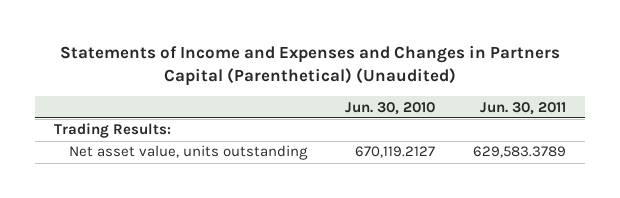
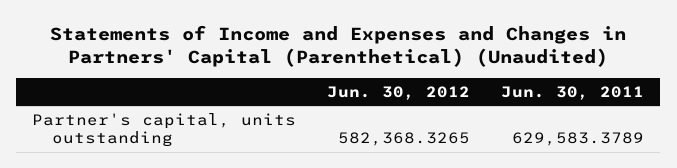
- Statements of Income and Expenses and Changes in Partners Capital (Parenthetical) (Unaudited)
+ Statements of Income and Expenses and Changes in Partners' Capital (Parenthetical) (Unaudited)
- | Jun. 30, 2010 | Jun. 30, 2011
+ | Jun. 30, 2012 | Jun. 30, 2011
- Trading Results:
- Net asset value, units outstanding | 670,119.2127 | 629,583.3789
+ Partner's capital, units outstanding | 582,368.3265 | 629,583.3789

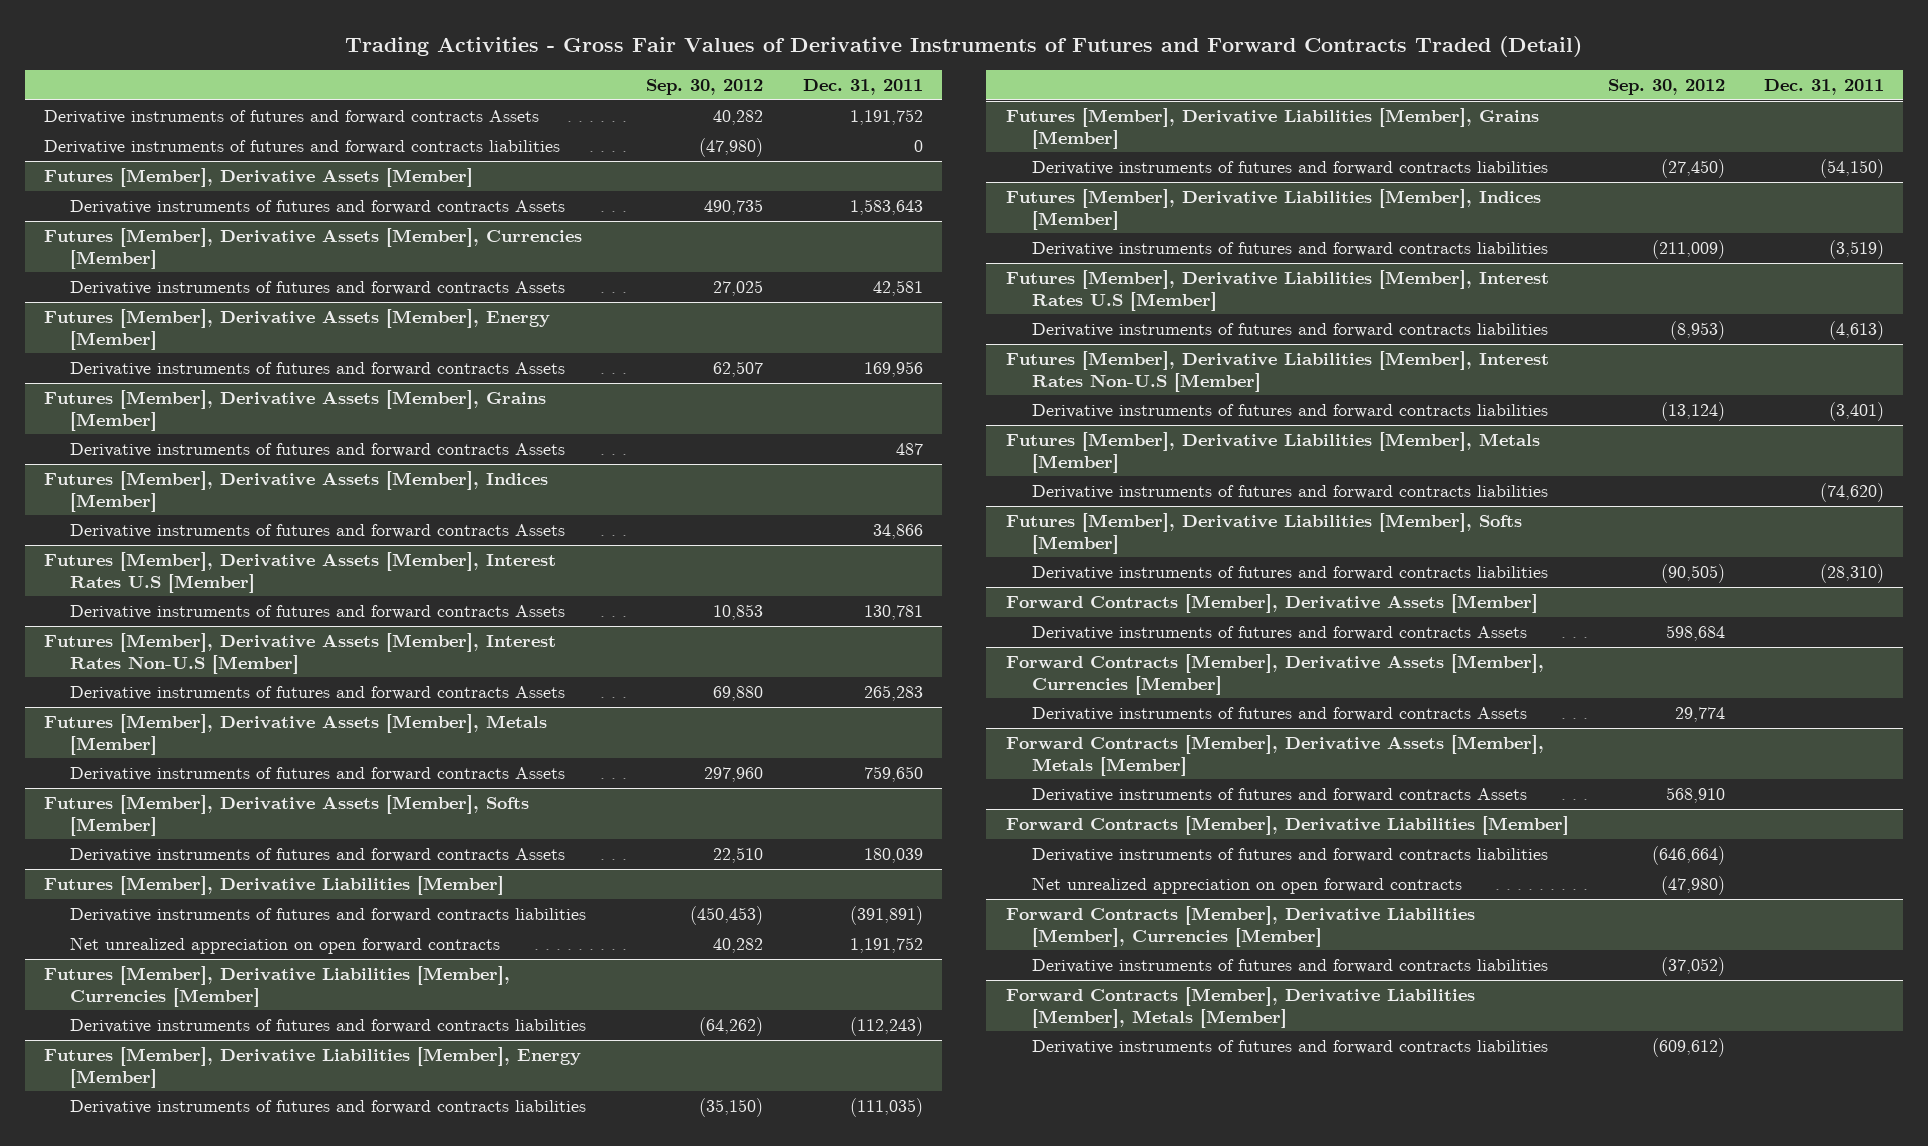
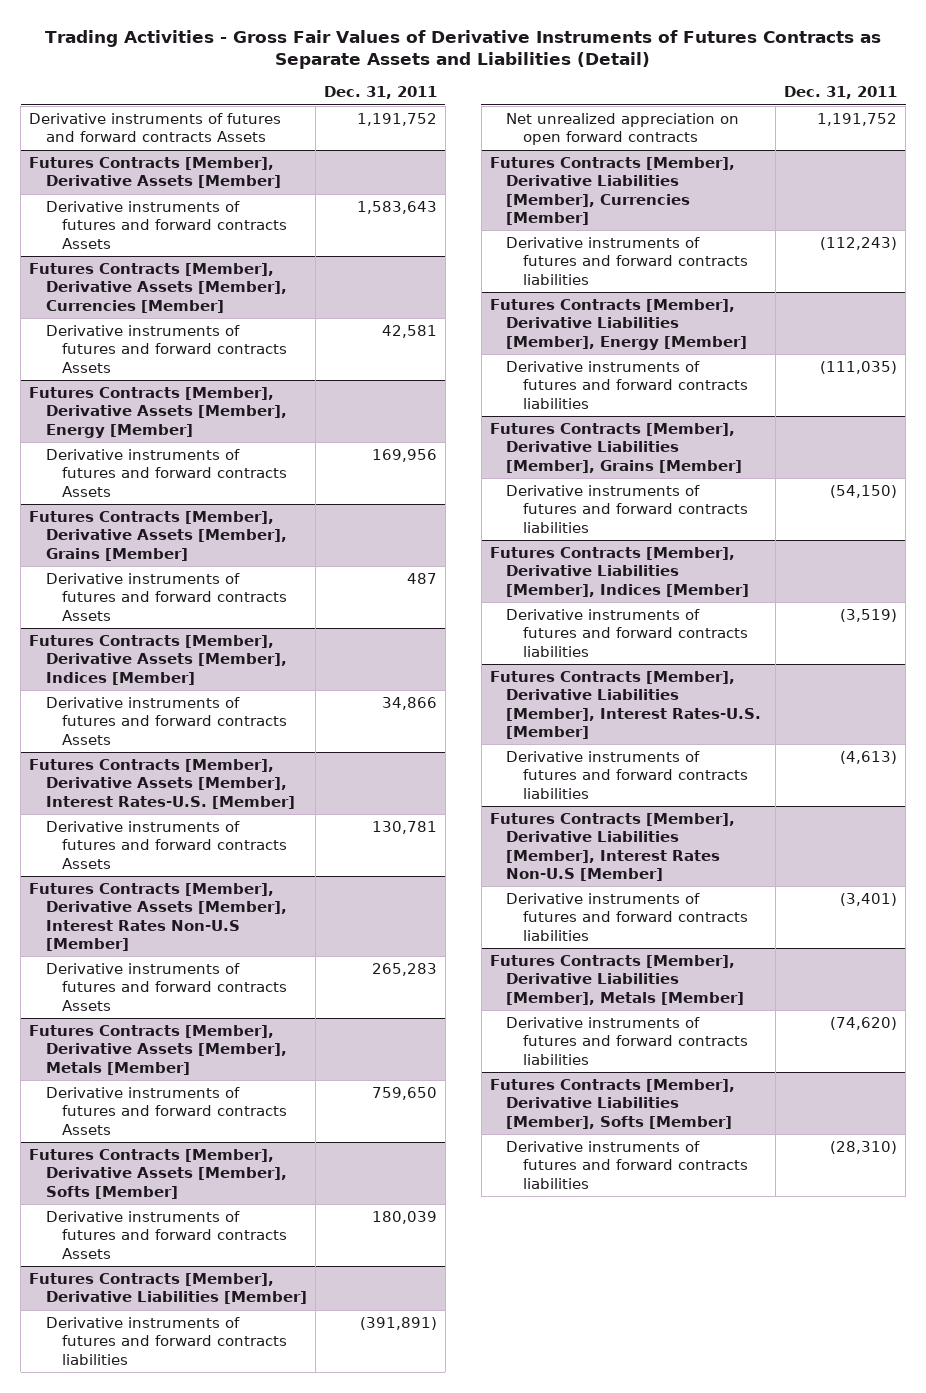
- Trading Activities - Gross Fair Values of Derivative Instruments of Futures and Forward Contracts Traded (Detail)
+ Trading Activities - Gross Fair Values of Derivative Instruments of Futures Contracts as Separate Assets and Liabilities (Detail)
- | Sep. 30, 2012 | Dec. 31, 2011
+ | Dec. 31, 2011
- Derivative instruments of futures and forward contracts liabilities | (47,980) | 0
- Futures [Member], Derivative Assets [Member]
+ Futures Contracts [Member], Derivative Assets [Member]
- Futures [Member], Derivative Assets [Member], Currencies [Member]
+ Futures Contracts [Member], Derivative Assets [Member], Currencies [Member]
- Futures [Member], Derivative Assets [Member], Energy [Member]
+ Futures Contracts [Member], Derivative Assets [Member], Energy [Member]
- Futures [Member], Derivative Assets [Member], Grains [Member]
+ Futures Contracts [Member], Derivative Assets [Member], Grains [Member]
- Futures [Member], Derivative Assets [Member], Indices [Member]
+ Futures Contracts [Member], Derivative Assets [Member], Indices [Member]
- Futures [Member], Derivative Assets [Member], Interest Rates U.S [Member]
+ Futures Contracts [Member], Derivative Assets [Member], Interest Rates-U.S. [Member]
- Futures [Member], Derivative Assets [Member], Interest Rates Non-U.S [Member]
+ Futures Contracts [Member], Derivative Assets [Member], Interest Rates Non-U.S [Member]
- Futures [Member], Derivative Assets [Member], Metals [Member]
+ Futures Contracts [Member], Derivative Assets [Member], Metals [Member]
- Futures [Member], Derivative Assets [Member], Softs [Member]
+ Futures Contracts [Member], Derivative Assets [Member], Softs [Member]
- Futures [Member], Derivative Liabilities [Member]
+ Futures Contracts [Member], Derivative Liabilities [Member]
- Futures [Member], Derivative Liabilities [Member], Currencies [Member]
+ Futures Contracts [Member], Derivative Liabilities [Member], Currencies [Member]
- Futures [Member], Derivative Liabilities [Member], Energy [Member]
+ Futures Contracts [Member], Derivative Liabilities [Member], Energy [Member]
- Futures [Member], Derivative Liabilities [Member], Grains [Member]
+ Futures Contracts [Member], Derivative Liabilities [Member], Grains [Member]
- Futures [Member], Derivative Liabilities [Member], Indices [Member]
+ Futures Contracts [Member], Derivative Liabilities [Member], Indices [Member]
- Futures [Member], Derivative Liabilities [Member], Interest Rates U.S [Member]
+ Futures Contracts [Member], Derivative Liabilities [Member], Interest Rates-U.S. [Member]
- Futures [Member], Derivative Liabilities [Member], Interest Rates Non-U.S [Member]
+ Futures Contracts [Member], Derivative Liabilities [Member], Interest Rates Non-U.S [Member]
- Futures [Member], Derivative Liabilities [Member], Metals [Member]
+ Futures Contracts [Member], Derivative Liabilities [Member], Metals [Member]
- Futures [Member], Derivative Liabilities [Member], Softs [Member]
+ Futures Contracts [Member], Derivative Liabilities [Member], Softs [Member]
- Forward Contracts [Member], Derivative Assets [Member]
- Derivative instruments of futures and forward contracts Assets | 598,684 |
- Forward Contracts [Member], Derivative Assets [Member], Currencies [Member]
- Derivative instruments of futures and forward contracts Assets | 29,774 |
- Forward Contracts [Member], Derivative Assets [Member], Metals [Member]
- Derivative instruments of futures and forward contracts Assets | 568,910 |
- Forward Contracts [Member], Derivative Liabilities [Member]
- Derivative instruments of futures and forward contracts liabilities | (646,664) |
- Net unrealized appreciation on open forward contracts | (47,980) |
- Forward Contracts [Member], Derivative Liabilities [Member], Currencies [Member]
- Derivative instruments of futures and forward contracts liabilities | (37,052) |
- Forward Contracts [Member], Derivative Liabilities [Member], Metals [Member]
- Derivative instruments of futures and forward contracts liabilities | (609,612) |

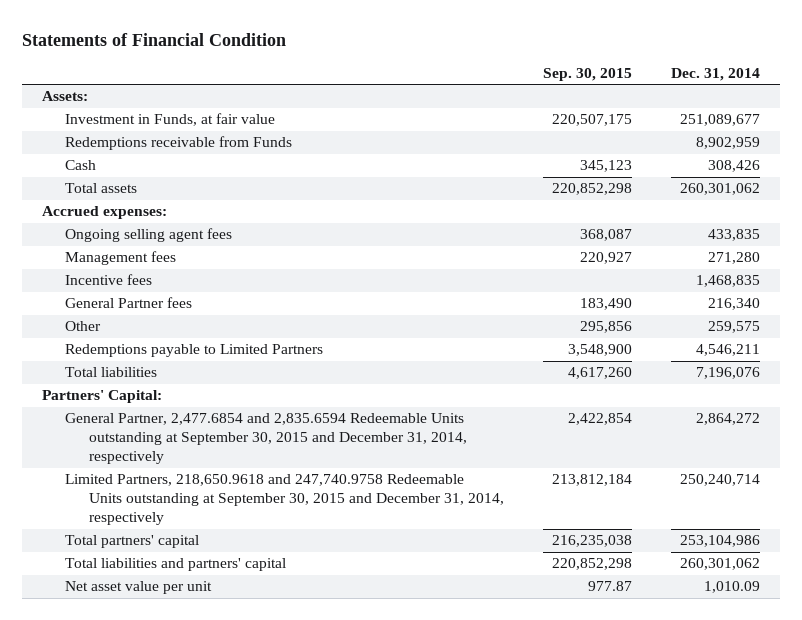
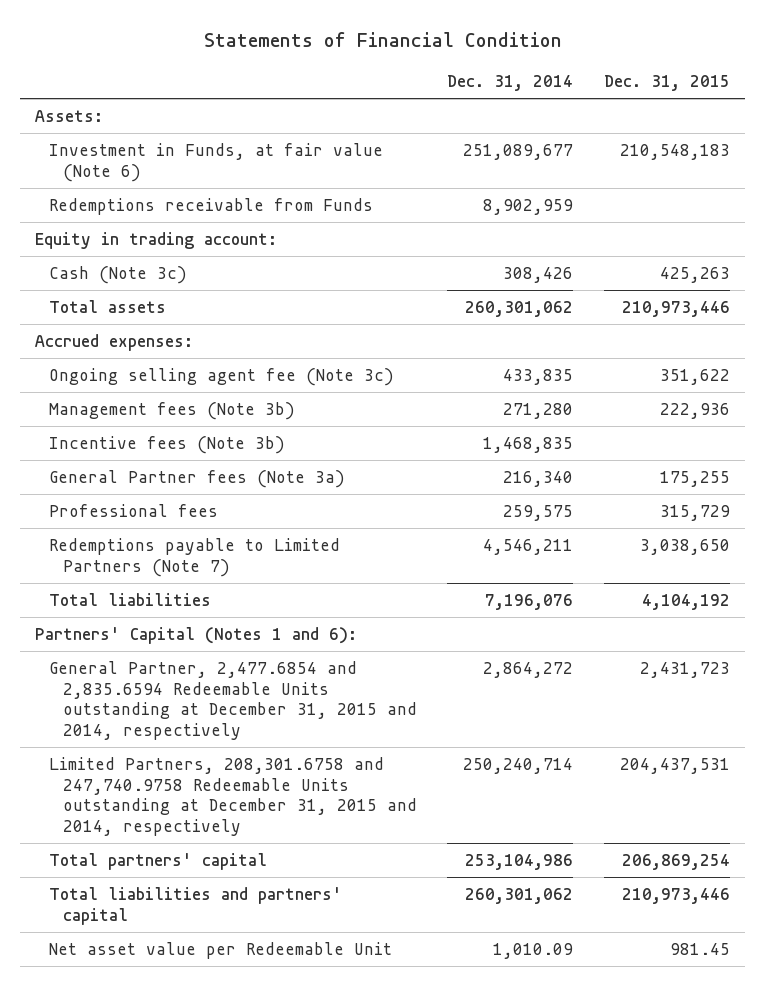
- | Sep. 30, 2015 | Dec. 31, 2014
+ | Dec. 31, 2014 | Dec. 31, 2015
- Investment in Funds, at fair value | 220,507,175 | 251,089,677
+ Investment in Funds, at fair value (Note 6) | 251,089,677 | 210,548,183
- Cash | 345,123 | 308,426
+ Equity in trading account:
+ Cash (Note 3c) | 308,426 | 425,263
- Ongoing selling agent fees | 368,087 | 433,835
- Management fees | 220,927 | 271,280
- Incentive fees | | 1,468,835
- General Partner fees | 183,490 | 216,340
- Other | 295,856 | 259,575
- Redemptions payable to Limited Partners | 3,548,900 | 4,546,211
+ Ongoing selling agent fee (Note 3c) | 433,835 | 351,622
+ Management fees (Note 3b) | 271,280 | 222,936
+ Incentive fees (Note 3b) | 1,468,835 |
+ General Partner fees (Note 3a) | 216,340 | 175,255
+ Professional fees | 259,575 | 315,729
+ Redemptions payable to Limited Partners (Note 7) | 4,546,211 | 3,038,650
- Partners' Capital:
- General Partner, 2,477.6854 and 2,835.6594 Redeemable Units outstanding at September 30, 2015 and December 31, 2014, respectively | 2,422,854 | 2,864,272
- Limited Partners, 218,650.9618 and 247,740.9758 Redeemable Units outstanding at September 30, 2015 and December 31, 2014, respectively | 213,812,184 | 250,240,714
+ Partners' Capital (Notes 1 and 6):
+ General Partner, 2,477.6854 and 2,835.6594 Redeemable Units outstanding at December 31, 2015 and 2014, respectively | 2,864,272 | 2,431,723
+ Limited Partners, 208,301.6758 and 247,740.9758 Redeemable Units outstanding at December 31, 2015 and 2014, respectively | 250,240,714 | 204,437,531
- Net asset value per unit | 977.87 | 1,010.09
+ Net asset value per Redeemable Unit | 1,010.09 | 981.45

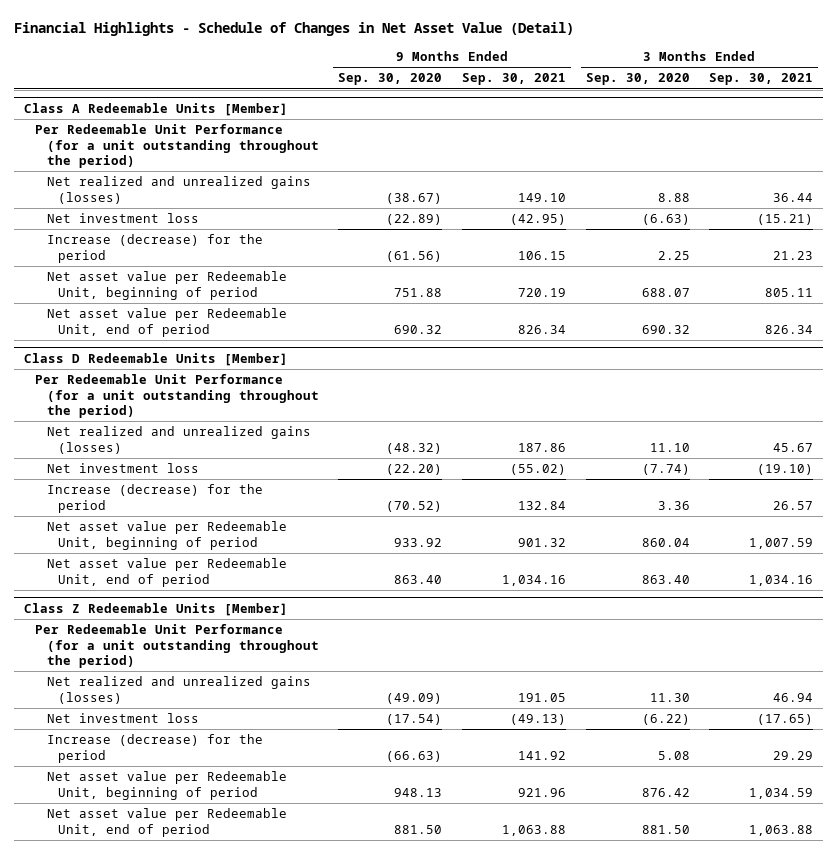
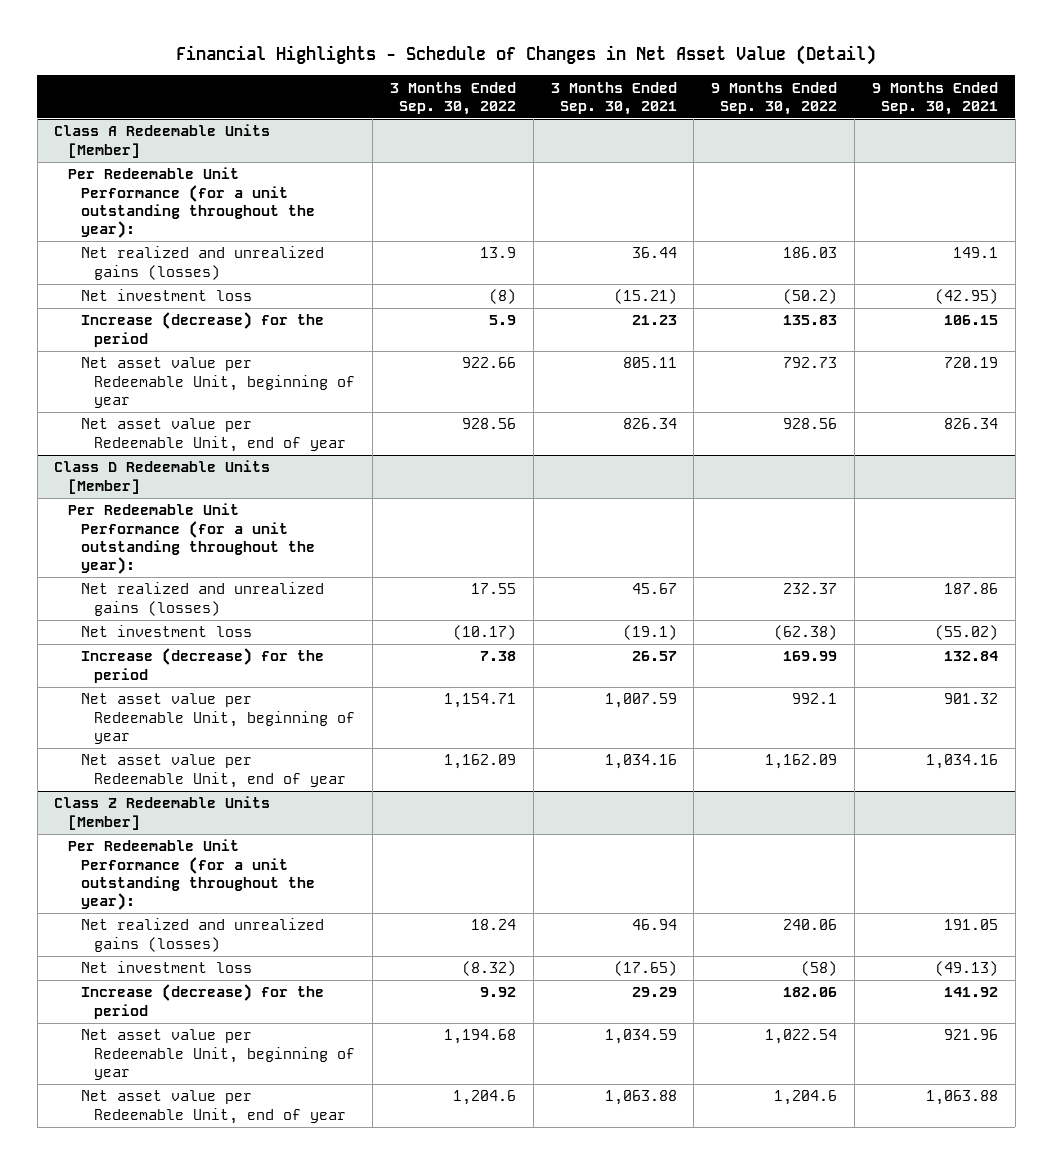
- | 9 Months Ended Sep. 30, 2020 | 9 Months Ended Sep. 30, 2021 | 3 Months Ended Sep. 30, 2020 | 3 Months Ended Sep. 30, 2021
+ | 3 Months Ended Sep. 30, 2022 | 3 Months Ended Sep. 30, 2021 | 9 Months Ended Sep. 30, 2022 | 9 Months Ended Sep. 30, 2021
@ Class A Redeemable Units [Member]
- Per Redeemable Unit Performance (for a unit outstanding throughout the period)
- Net realized and unrealized gains (losses) | (38.67) | 149.10 | 8.88 | 36.44
+ Per Redeemable Unit Performance (for a unit outstanding throughout the year):
+ Net realized and unrealized gains (losses) | 13.9 | 36.44 | 186.03 | 149.1
- Net asset value per Redeemable Unit, beginning of period | 751.88 | 720.19 | 688.07 | 805.11
- Net asset value per Redeemable Unit, end of period | 690.32 | 826.34 | 690.32 | 826.34
+ Net asset value per Redeemable Unit, beginning of year | 922.66 | 805.11 | 792.73 | 720.19
+ Net asset value per Redeemable Unit, end of year | 928.56 | 826.34 | 928.56 | 826.34
@ Class D Redeemable Units [Member]
- Per Redeemable Unit Performance (for a unit outstanding throughout the period)
+ Per Redeemable Unit Performance (for a unit outstanding throughout the year):
- Net investment loss | (22.20) | (55.02) | (7.74) | (19.10)
+ Net investment loss | (10.17) | (19.1) | (62.38) | (55.02)
- Net asset value per Redeemable Unit, beginning of period | 933.92 | 901.32 | 860.04 | 1,007.59
- Net asset value per Redeemable Unit, end of period | 863.40 | 1,034.16 | 863.40 | 1,034.16
+ Net asset value per Redeemable Unit, beginning of year | 1,154.71 | 1,007.59 | 992.1 | 901.32
+ Net asset value per Redeemable Unit, end of year | 1,162.09 | 1,034.16 | 1,162.09 | 1,034.16
@ Class Z Redeemable Units [Member]
- Per Redeemable Unit Performance (for a unit outstanding throughout the period)
+ Per Redeemable Unit Performance (for a unit outstanding throughout the year):
- Net asset value per Redeemable Unit, beginning of period | 948.13 | 921.96 | 876.42 | 1,034.59
- Net asset value per Redeemable Unit, end of period | 881.50 | 1,063.88 | 881.50 | 1,063.88
+ Net asset value per Redeemable Unit, beginning of year | 1,194.68 | 1,034.59 | 1,022.54 | 921.96
+ Net asset value per Redeemable Unit, end of year | 1,204.6 | 1,063.88 | 1,204.6 | 1,063.88

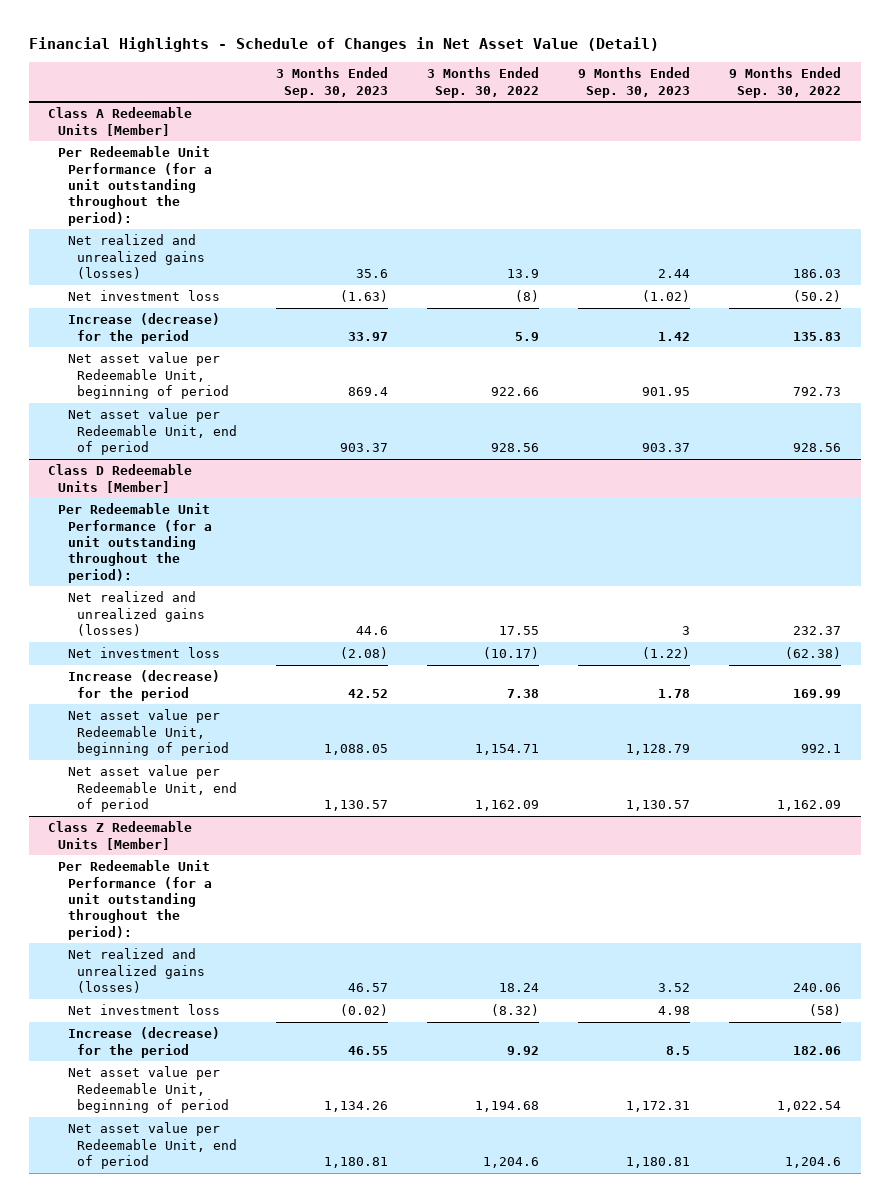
- | 3 Months Ended Sep. 30, 2022 | 3 Months Ended Sep. 30, 2021 | 9 Months Ended Sep. 30, 2022 | 9 Months Ended Sep. 30, 2021
+ | 3 Months Ended Sep. 30, 2023 | 3 Months Ended Sep. 30, 2022 | 9 Months Ended Sep. 30, 2023 | 9 Months Ended Sep. 30, 2022
@ Class A Redeemable Units [Member]
- Per Redeemable Unit Performance (for a unit outstanding throughout the year):
+ Per Redeemable Unit Performance (for a unit outstanding throughout the period):
- Net asset value per Redeemable Unit, beginning of year | 922.66 | 805.11 | 792.73 | 720.19
- Net asset value per Redeemable Unit, end of year | 928.56 | 826.34 | 928.56 | 826.34
+ Net asset value per Redeemable Unit, beginning of period | 869.4 | 922.66 | 901.95 | 792.73
+ Net asset value per Redeemable Unit, end of period | 903.37 | 928.56 | 903.37 | 928.56
@ Class D Redeemable Units [Member]
- Per Redeemable Unit Performance (for a unit outstanding throughout the year):
+ Per Redeemable Unit Performance (for a unit outstanding throughout the period):
- Net asset value per Redeemable Unit, beginning of year | 1,154.71 | 1,007.59 | 992.1 | 901.32
- Net asset value per Redeemable Unit, end of year | 1,162.09 | 1,034.16 | 1,162.09 | 1,034.16
+ Net asset value per Redeemable Unit, beginning of period | 1,088.05 | 1,154.71 | 1,128.79 | 992.1
+ Net asset value per Redeemable Unit, end of period | 1,130.57 | 1,162.09 | 1,130.57 | 1,162.09
@ Class Z Redeemable Units [Member]
- Per Redeemable Unit Performance (for a unit outstanding throughout the year):
+ Per Redeemable Unit Performance (for a unit outstanding throughout the period):
- Net asset value per Redeemable Unit, beginning of year | 1,194.68 | 1,034.59 | 1,022.54 | 921.96
- Net asset value per Redeemable Unit, end of year | 1,204.6 | 1,063.88 | 1,204.6 | 1,063.88
+ Net asset value per Redeemable Unit, beginning of period | 1,134.26 | 1,194.68 | 1,172.31 | 1,022.54
+ Net asset value per Redeemable Unit, end of period | 1,180.81 | 1,204.6 | 1,180.81 | 1,204.6

